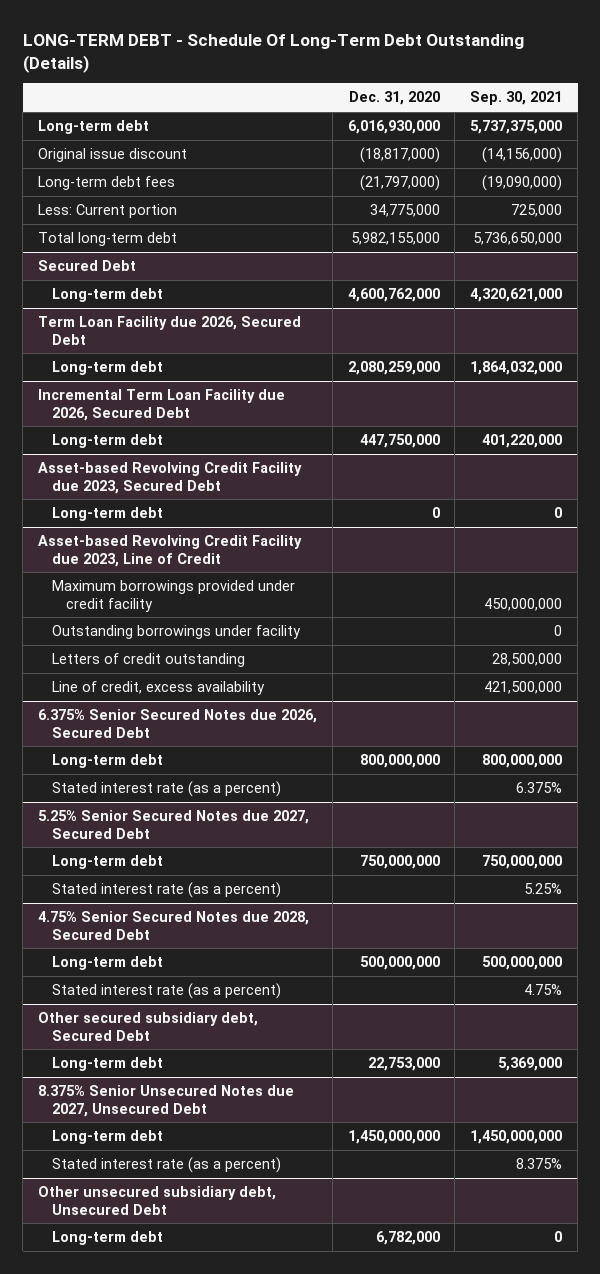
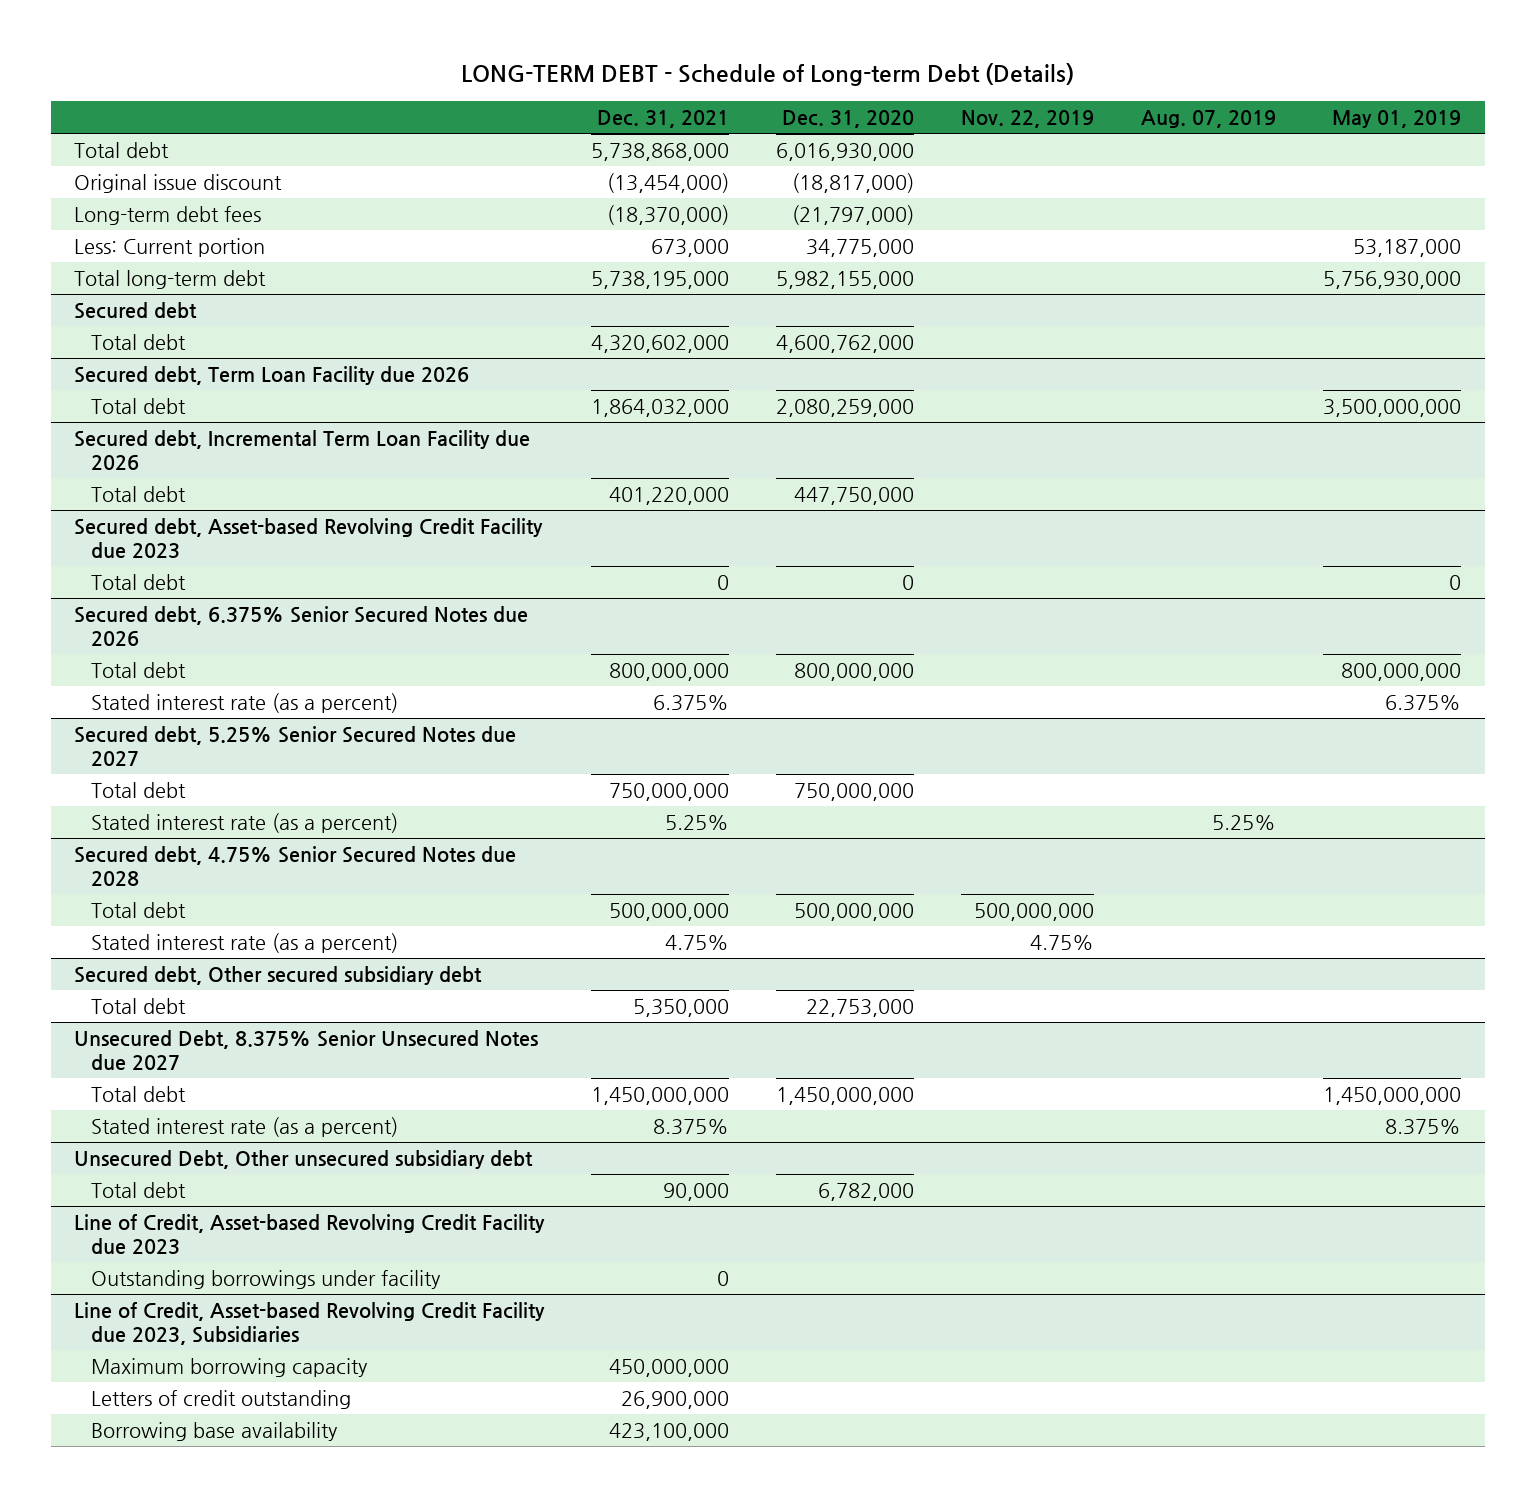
- LONG-TERM DEBT - Schedule Of Long-Term Debt Outstanding (Details)
+ LONG-TERM DEBT - Schedule of Long-term Debt (Details)
- | Dec. 31, 2020 | Sep. 30, 2021
+ | Dec. 31, 2021 | Dec. 31, 2020 | Nov. 22, 2019 | Aug. 07, 2019 | May 01, 2019
- Long-term debt | 6,016,930,000 | 5,737,375,000
+ Total debt | 5,738,868,000 | 6,016,930,000 | | |
- Secured Debt
- Long-term debt | 4,600,762,000 | 4,320,621,000
- Term Loan Facility due 2026, Secured Debt
- Long-term debt | 2,080,259,000 | 1,864,032,000
- Incremental Term Loan Facility due 2026, Secured Debt
- Long-term debt | 447,750,000 | 401,220,000
- Asset-based Revolving Credit Facility due 2023, Secured Debt
- Long-term debt | 0 | 0
- Asset-based Revolving Credit Facility due 2023, Line of Credit
- Maximum borrowings provided under credit facility | | 450,000,000
- Outstanding borrowings under facility | | 0
- Letters of credit outstanding | | 28,500,000
- Line of credit, excess availability | | 421,500,000
- 6.375% Senior Secured Notes due 2026, Secured Debt
- Long-term debt | 800,000,000 | 800,000,000
+ Secured debt
+ Total debt | 4,320,602,000 | 4,600,762,000 | | |
+ Secured debt, Term Loan Facility due 2026
+ Total debt | 1,864,032,000 | 2,080,259,000 | | | 3,500,000,000
+ Secured debt, Incremental Term Loan Facility due 2026
+ Total debt | 401,220,000 | 447,750,000 | | |
+ Secured debt, Asset-based Revolving Credit Facility due 2023
+ Total debt | 0 | 0 | | | 0
+ Secured debt, 6.375% Senior Secured Notes due 2026
+ Total debt | 800,000,000 | 800,000,000 | | | 800,000,000
- 5.25% Senior Secured Notes due 2027, Secured Debt
- Long-term debt | 750,000,000 | 750,000,000
+ Secured debt, 5.25% Senior Secured Notes due 2027
+ Total debt | 750,000,000 | 750,000,000 | | |
- 4.75% Senior Secured Notes due 2028, Secured Debt
- Long-term debt | 500,000,000 | 500,000,000
+ Secured debt, 4.75% Senior Secured Notes due 2028
+ Total debt | 500,000,000 | 500,000,000 | 500,000,000 | |
- Other secured subsidiary debt, Secured Debt
- Long-term debt | 22,753,000 | 5,369,000
- 8.375% Senior Unsecured Notes due 2027, Unsecured Debt
- Long-term debt | 1,450,000,000 | 1,450,000,000
+ Secured debt, Other secured subsidiary debt
+ Total debt | 5,350,000 | 22,753,000 | | |
+ Unsecured Debt, 8.375% Senior Unsecured Notes due 2027
+ Total debt | 1,450,000,000 | 1,450,000,000 | | | 1,450,000,000
- Other unsecured subsidiary debt, Unsecured Debt
- Long-term debt | 6,782,000 | 0
+ Unsecured Debt, Other unsecured subsidiary debt
+ Total debt | 90,000 | 6,782,000 | | |
+ Line of Credit, Asset-based Revolving Credit Facility due 2023
+ Outstanding borrowings under facility | 0 | | | |
+ Line of Credit, Asset-based Revolving Credit Facility due 2023, Subsidiaries
+ Maximum borrowing capacity | 450,000,000 | | | |
+ Letters of credit outstanding | 26,900,000 | | | |
+ Borrowing base availability | 423,100,000 | | | |

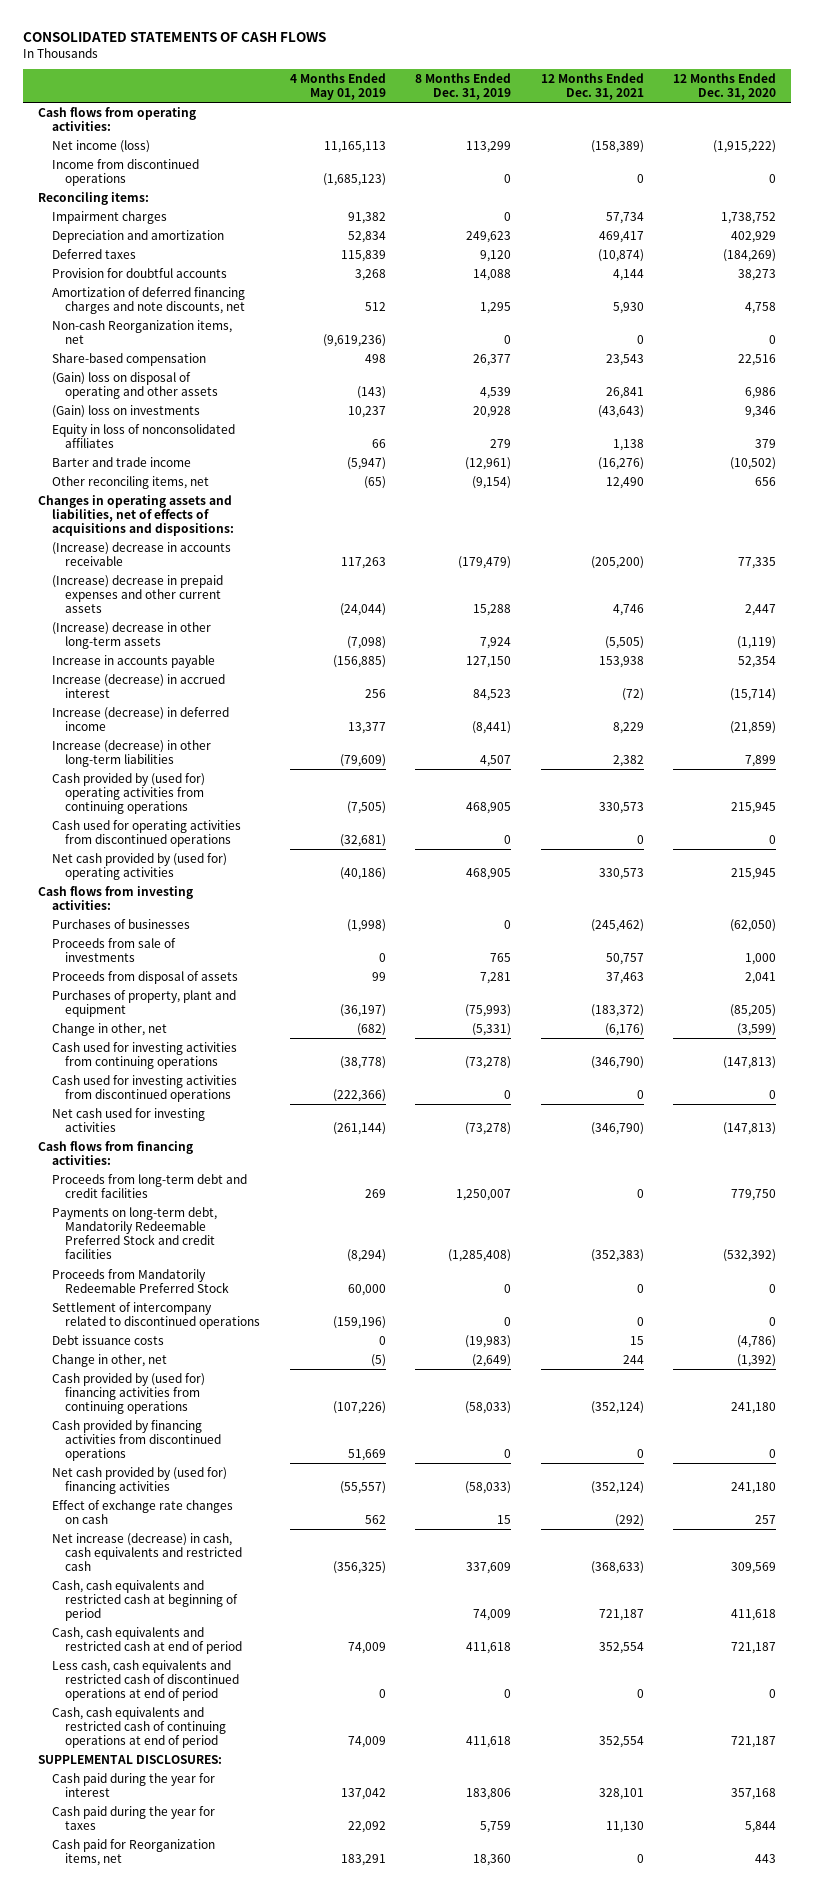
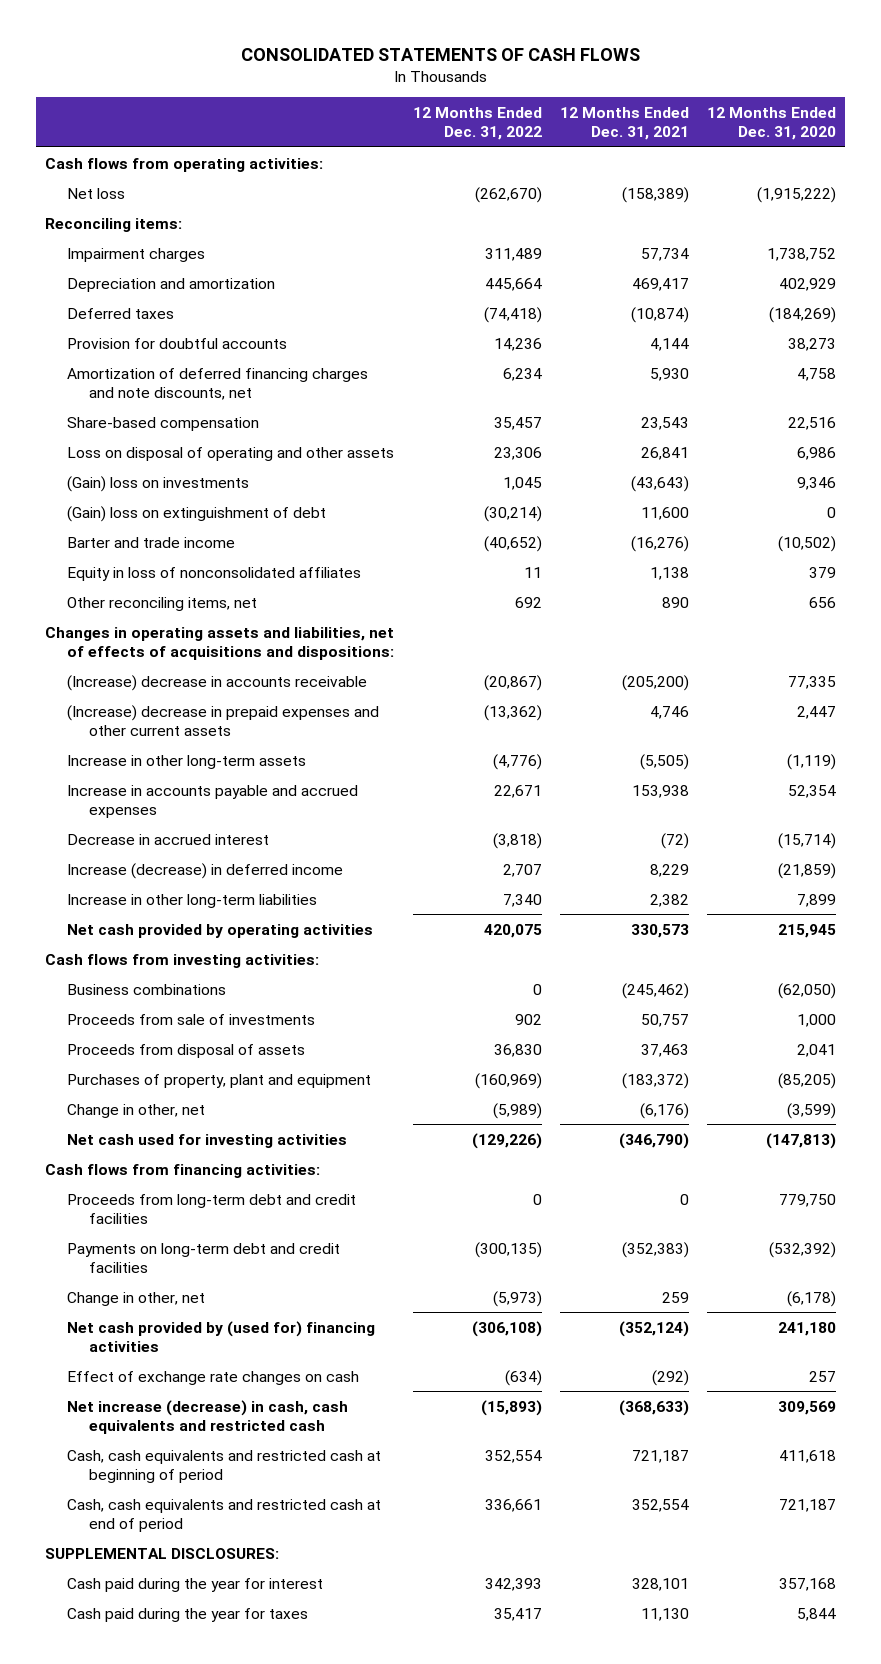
- | 4 Months Ended May 01, 2019 | 8 Months Ended Dec. 31, 2019 | 12 Months Ended Dec. 31, 2021 | 12 Months Ended Dec. 31, 2020
+ | 12 Months Ended Dec. 31, 2022 | 12 Months Ended Dec. 31, 2021 | 12 Months Ended Dec. 31, 2020
- Net income (loss) | 11,165,113 | 113,299 | (158,389) | (1,915,222)
- Income from discontinued operations | (1,685,123) | 0 | 0 | 0
+ Net loss | (262,670) | (158,389) | (1,915,222)
- Non-cash Reorganization items, net | (9,619,236) | 0 | 0 | 0
- (Gain) loss on disposal of operating and other assets | (143) | 4,539 | 26,841 | 6,986
+ Loss on disposal of operating and other assets | 23,306 | 26,841 | 6,986
+ (Gain) loss on extinguishment of debt | (30,214) | 11,600 | 0
- Other reconciling items, net | (65) | (9,154) | 12,490 | 656
moved down: Equity in loss of nonconsolidated affiliates | 11 | 1,138 | 379
+ Other reconciling items, net | 692 | 890 | 656
- (Increase) decrease in other long-term assets | (7,098) | 7,924 | (5,505) | (1,119)
- Increase in accounts payable | (156,885) | 127,150 | 153,938 | 52,354
- Increase (decrease) in accrued interest | 256 | 84,523 | (72) | (15,714)
+ Increase in other long-term assets | (4,776) | (5,505) | (1,119)
+ Increase in accounts payable and accrued expenses | 22,671 | 153,938 | 52,354
+ Decrease in accrued interest | (3,818) | (72) | (15,714)
- Increase (decrease) in other long-term liabilities | (79,609) | 4,507 | 2,382 | 7,899
- Cash provided by (used for) operating activities from continuing operations | (7,505) | 468,905 | 330,573 | 215,945
- Cash used for operating activities from discontinued operations | (32,681) | 0 | 0 | 0
- Net cash provided by (used for) operating activities | (40,186) | 468,905 | 330,573 | 215,945
+ Increase in other long-term liabilities | 7,340 | 2,382 | 7,899
+ Net cash provided by operating activities | 420,075 | 330,573 | 215,945
- Purchases of businesses | (1,998) | 0 | (245,462) | (62,050)
+ Business combinations | 0 | (245,462) | (62,050)
- Cash used for investing activities from continuing operations | (38,778) | (73,278) | (346,790) | (147,813)
- Cash used for investing activities from discontinued operations | (222,366) | 0 | 0 | 0
- Payments on long-term debt, Mandatorily Redeemable Preferred Stock and credit facilities | (8,294) | (1,285,408) | (352,383) | (532,392)
- Proceeds from Mandatorily Redeemable Preferred Stock | 60,000 | 0 | 0 | 0
- Settlement of intercompany related to discontinued operations | (159,196) | 0 | 0 | 0
- Debt issuance costs | 0 | (19,983) | 15 | (4,786)
- Change in other, net | (5) | (2,649) | 244 | (1,392)
- Cash provided by (used for) financing activities from continuing operations | (107,226) | (58,033) | (352,124) | 241,180
- Cash provided by financing activities from discontinued operations | 51,669 | 0 | 0 | 0
+ Payments on long-term debt and credit facilities | (300,135) | (352,383) | (532,392)
+ Change in other, net | (5,973) | 259 | (6,178)
- Less cash, cash equivalents and restricted cash of discontinued operations at end of period | 0 | 0 | 0 | 0
- Cash, cash equivalents and restricted cash of continuing operations at end of period | 74,009 | 411,618 | 352,554 | 721,187
- Cash paid for Reorganization items, net | 183,291 | 18,360 | 0 | 443

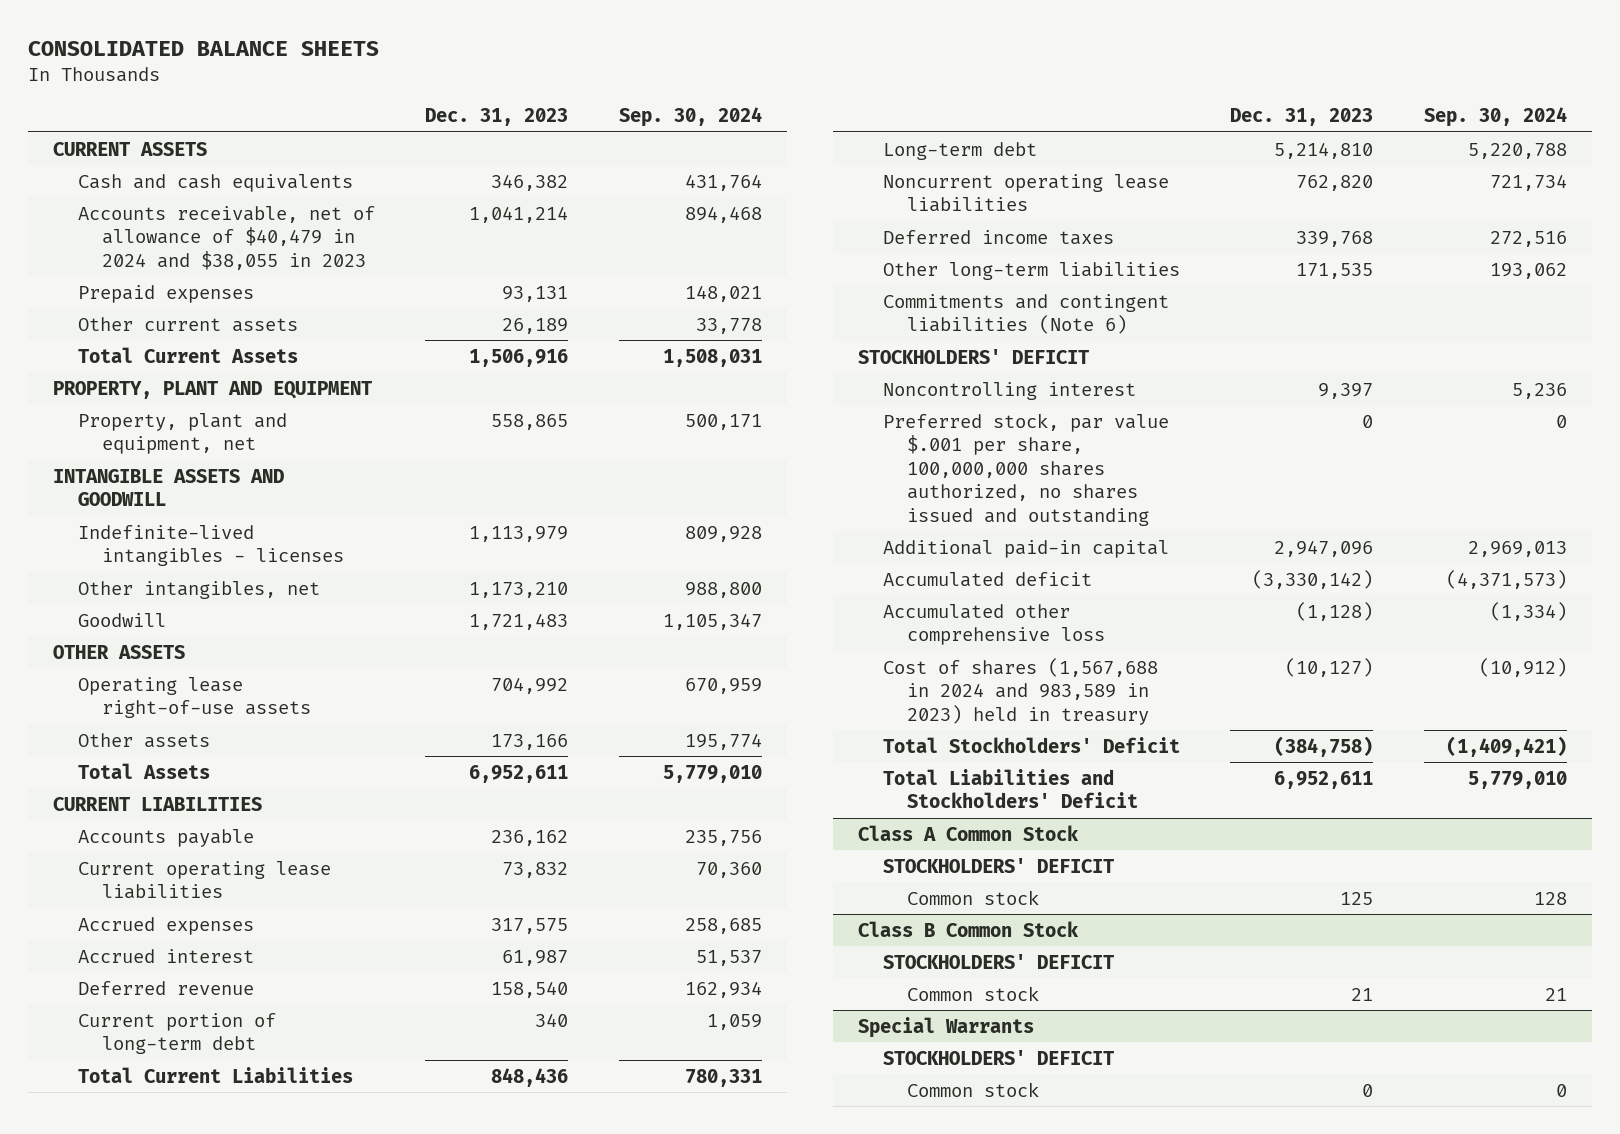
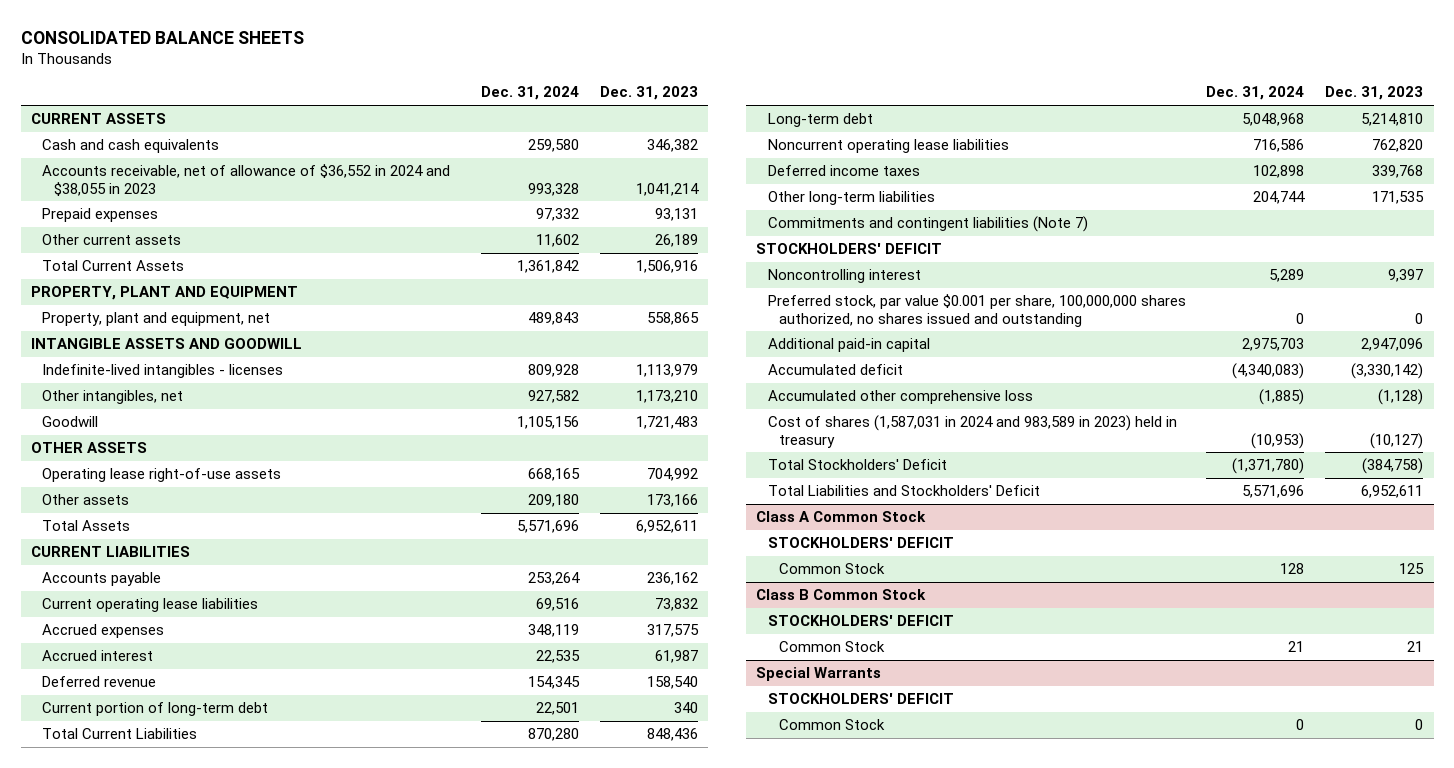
- | Dec. 31, 2023 | Sep. 30, 2024
+ | Dec. 31, 2024 | Dec. 31, 2023
- Accounts receivable, net of allowance of $40,479 in 2024 and $38,055 in 2023 | 1,041,214 | 894,468
+ Accounts receivable, net of allowance of $36,552 in 2024 and $38,055 in 2023 | 993,328 | 1,041,214
- Commitments and contingent liabilities (Note 6)
+ Commitments and contingent liabilities (Note 7)
- Preferred stock, par value $.001 per share, 100,000,000 shares authorized, no shares issued and outstanding | 0 | 0
+ Preferred stock, par value $0.001 per share, 100,000,000 shares authorized, no shares issued and outstanding | 0 | 0
- Cost of shares (1,567,688 in 2024 and 983,589 in 2023) held in treasury | (10,127) | (10,912)
+ Cost of shares (1,587,031 in 2024 and 983,589 in 2023) held in treasury | (10,953) | (10,127)
@ Class A Common Stock
- Common stock | 125 | 128
+ Common Stock | 128 | 125
@ Class B Common Stock
- Common stock | 21 | 21
+ Common Stock | 21 | 21
@ Special Warrants
- Common stock | 0 | 0
+ Common Stock | 0 | 0

